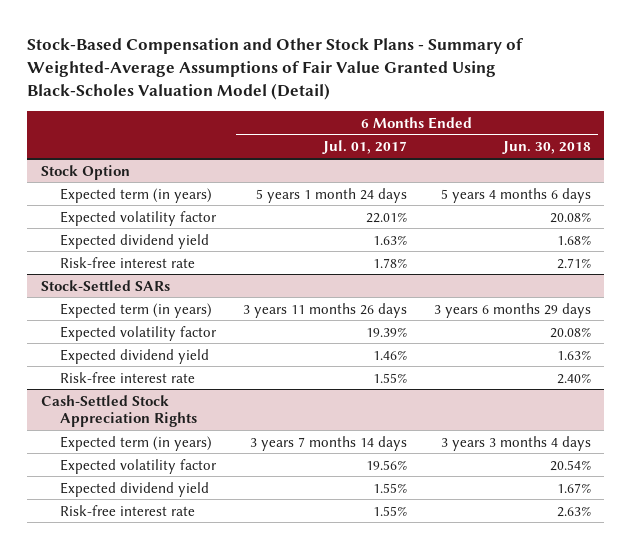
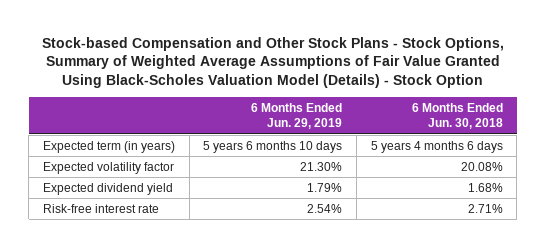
- Stock-Based Compensation and Other Stock Plans - Summary of Weighted-Average Assumptions of Fair Value Granted Using Black-Scholes Valuation Model (Detail)
+ Stock-based Compensation and Other Stock Plans - Stock Options, Summary of Weighted Average Assumptions of Fair Value Granted Using Black-Scholes Valuation Model (Details) - Stock Option
- | 6 Months Ended Jul. 01, 2017 | 6 Months Ended Jun. 30, 2018
+ | 6 Months Ended Jun. 29, 2019 | 6 Months Ended Jun. 30, 2018
- Stock Option
- Stock-Settled SARs
- Expected term (in years) | 3 years 11 months 26 days | 3 years 6 months 29 days
- Expected volatility factor | 19.39% | 20.08%
- Expected dividend yield | 1.46% | 1.63%
- Risk-free interest rate | 1.55% | 2.40%
- Cash-Settled Stock Appreciation Rights
- Expected term (in years) | 3 years 7 months 14 days | 3 years 3 months 4 days
- Expected volatility factor | 19.56% | 20.54%
- Expected dividend yield | 1.55% | 1.67%
- Risk-free interest rate | 1.55% | 2.63%

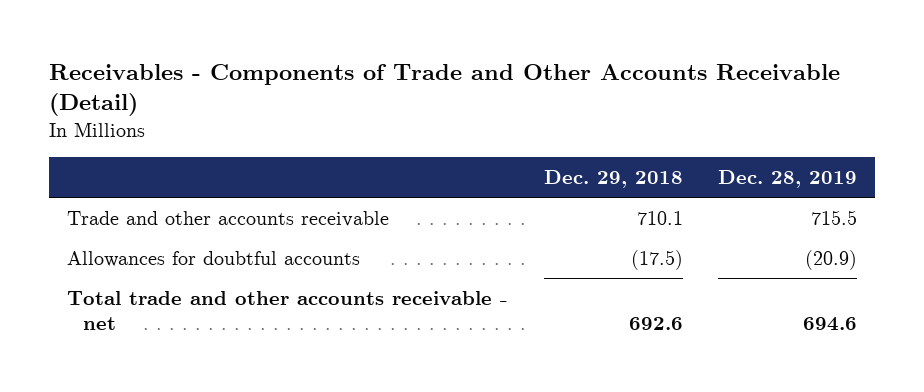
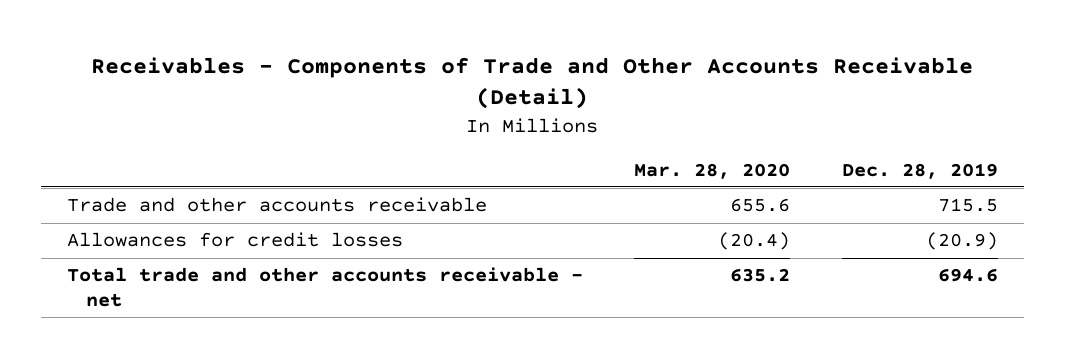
- | Dec. 29, 2018 | Dec. 28, 2019
+ | Mar. 28, 2020 | Dec. 28, 2019
- Allowances for doubtful accounts | (17.5) | (20.9)
+ Allowances for credit losses | (20.4) | (20.9)

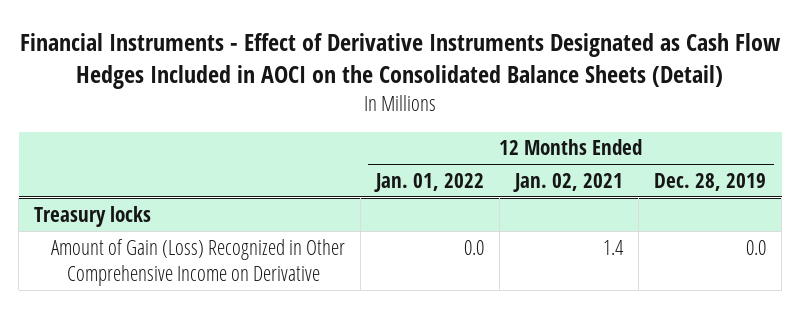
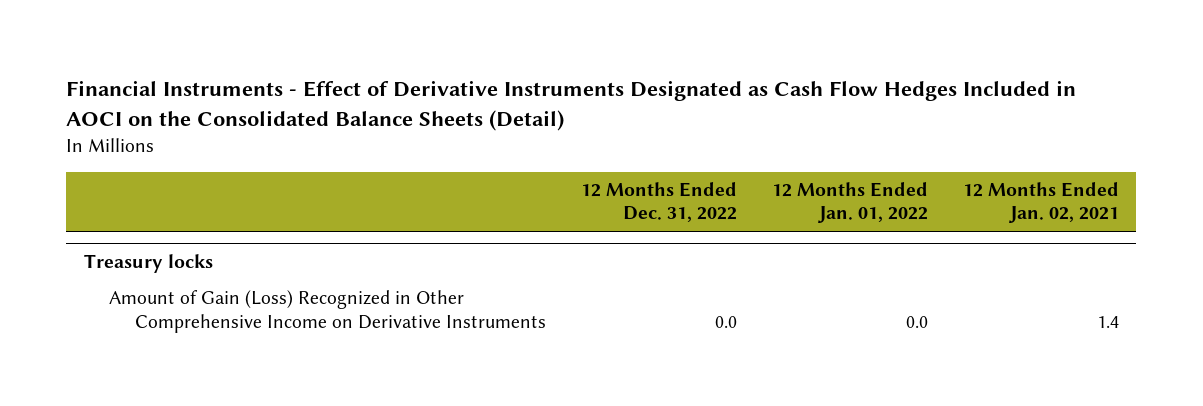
- | 12 Months Ended Jan. 01, 2022 | 12 Months Ended Jan. 02, 2021 | 12 Months Ended Dec. 28, 2019
+ | 12 Months Ended Dec. 31, 2022 | 12 Months Ended Jan. 01, 2022 | 12 Months Ended Jan. 02, 2021
@ Treasury locks
- Amount of Gain (Loss) Recognized in Other Comprehensive Income on Derivative | 0.0 | 1.4 | 0.0
+ Amount of Gain (Loss) Recognized in Other Comprehensive Income on Derivative Instruments | 0.0 | 0.0 | 1.4

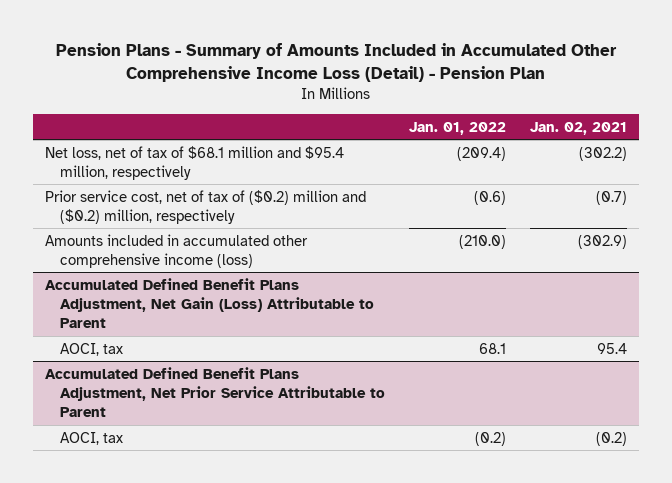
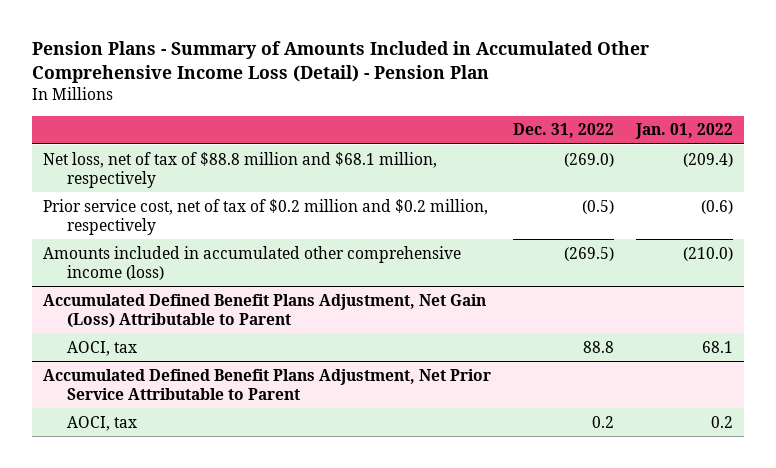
- | Jan. 01, 2022 | Jan. 02, 2021
+ | Dec. 31, 2022 | Jan. 01, 2022
- Net loss, net of tax of $68.1 million and $95.4 million, respectively | (209.4) | (302.2)
- Prior service cost, net of tax of ($0.2) million and ($0.2) million, respectively | (0.6) | (0.7)
+ Net loss, net of tax of $88.8 million and $68.1 million, respectively | (269.0) | (209.4)
+ Prior service cost, net of tax of $0.2 million and $0.2 million, respectively | (0.5) | (0.6)
@ Accumulated Defined Benefit Plans Adjustment, Net Prior Service Attributable to Parent
- AOCI, tax | (0.2) | (0.2)
+ AOCI, tax | 0.2 | 0.2

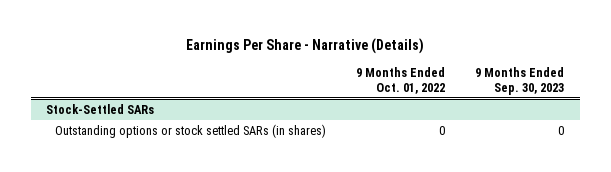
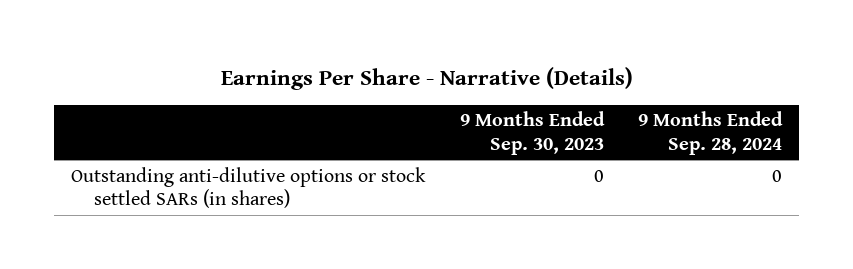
- | 9 Months Ended Oct. 01, 2022 | 9 Months Ended Sep. 30, 2023
+ | 9 Months Ended Sep. 30, 2023 | 9 Months Ended Sep. 28, 2024
- Stock-Settled SARs
- Outstanding options or stock settled SARs (in shares) | 0 | 0
+ Outstanding anti-dilutive options or stock settled SARs (in shares) | 0 | 0

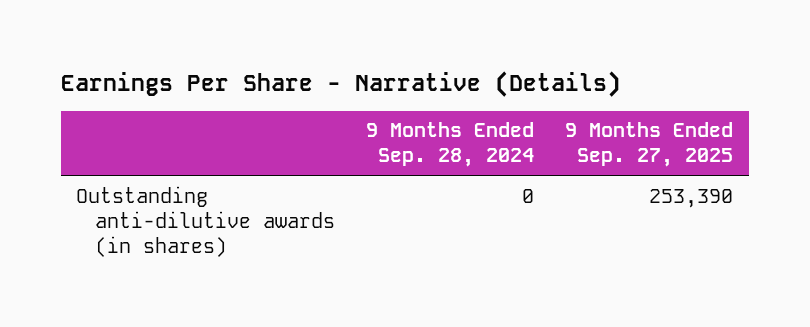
- | 9 Months Ended Sep. 30, 2023 | 9 Months Ended Sep. 28, 2024
+ | 9 Months Ended Sep. 28, 2024 | 9 Months Ended Sep. 27, 2025
- Outstanding anti-dilutive options or stock settled SARs (in shares) | 0 | 0
+ Outstanding anti-dilutive awards (in shares) | 0 | 253,390

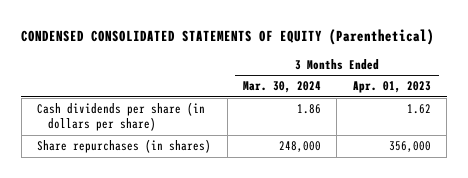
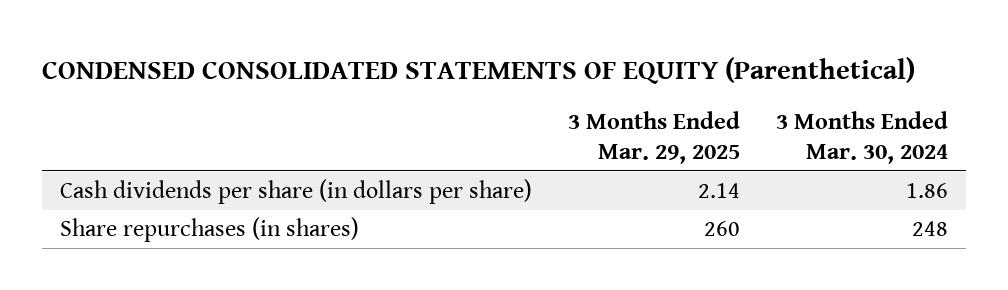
- | 3 Months Ended Mar. 30, 2024 | 3 Months Ended Apr. 01, 2023
+ | 3 Months Ended Mar. 29, 2025 | 3 Months Ended Mar. 30, 2024
- Share repurchases (in shares) | 248,000 | 356,000
+ Share repurchases (in shares) | 260 | 248

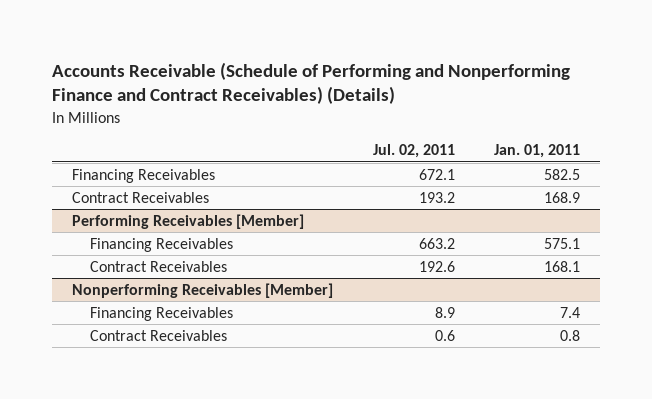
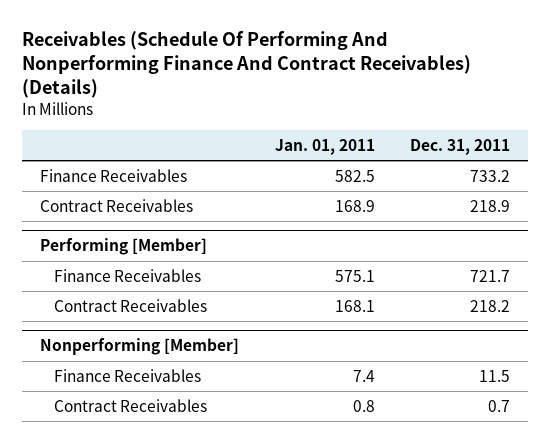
- Accounts Receivable (Schedule of Performing and Nonperforming Finance and Contract Receivables) (Details)
+ Receivables (Schedule Of Performing And Nonperforming Finance And Contract Receivables) (Details)
- | Jul. 02, 2011 | Jan. 01, 2011
+ | Jan. 01, 2011 | Dec. 31, 2011
- Financing Receivables | 672.1 | 582.5
+ Finance Receivables | 582.5 | 733.2
- Performing Receivables [Member]
- Financing Receivables | 663.2 | 575.1
+ Performing [Member]
+ Finance Receivables | 575.1 | 721.7
- Nonperforming Receivables [Member]
- Financing Receivables | 8.9 | 7.4
+ Nonperforming [Member]
+ Finance Receivables | 7.4 | 11.5

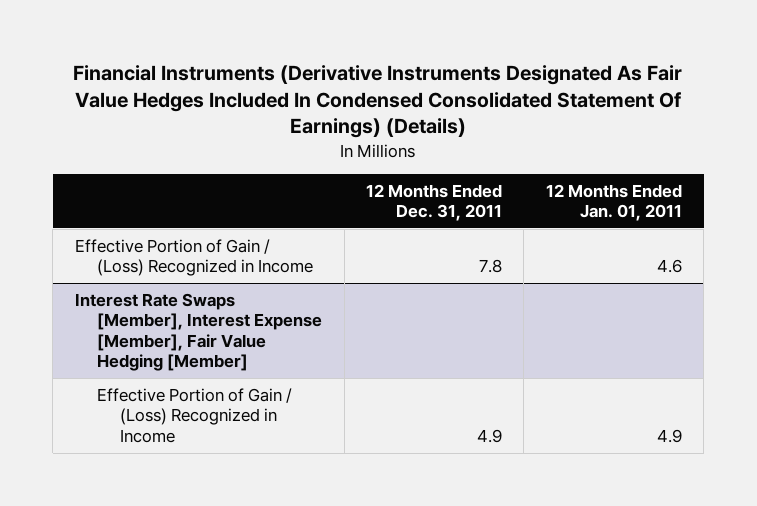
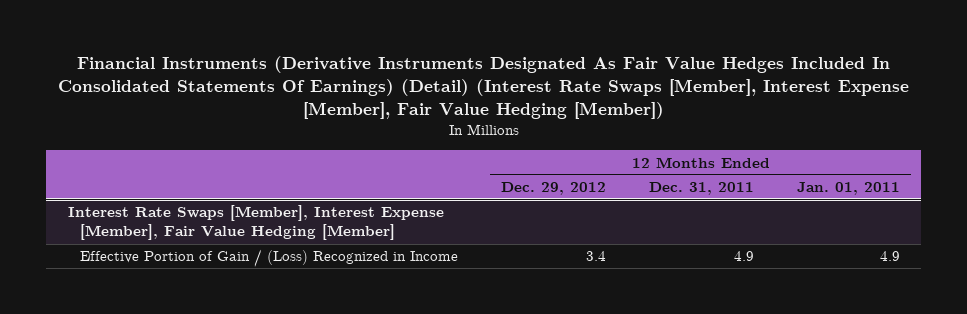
- Financial Instruments (Derivative Instruments Designated As Fair Value Hedges Included In Condensed Consolidated Statement Of Earnings) (Details)
+ Financial Instruments (Derivative Instruments Designated As Fair Value Hedges Included In Consolidated Statements Of Earnings) (Detail) (Interest Rate Swaps [Member], Interest Expense [Member], Fair Value Hedging [Member])
- | 12 Months Ended Dec. 31, 2011 | 12 Months Ended Jan. 01, 2011
+ | 12 Months Ended Dec. 29, 2012 | 12 Months Ended Dec. 31, 2011 | 12 Months Ended Jan. 01, 2011
- Effective Portion of Gain / (Loss) Recognized in Income | 7.8 | 4.6

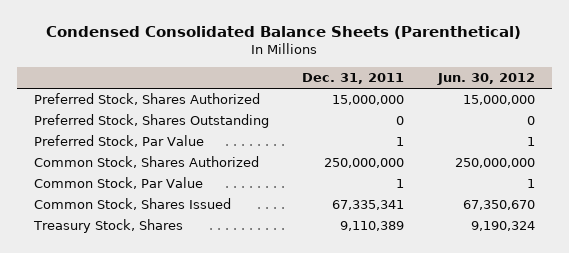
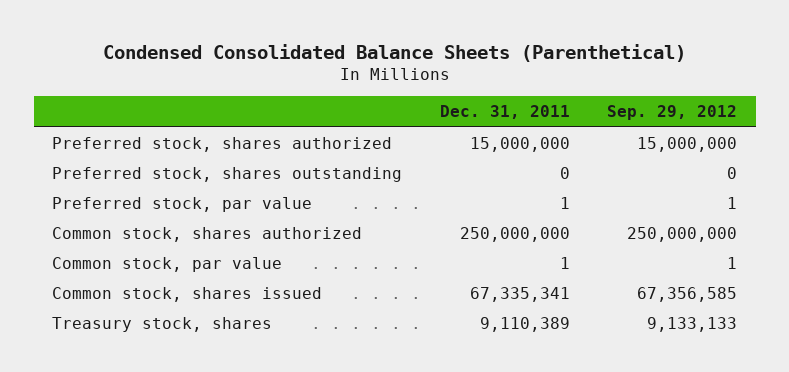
- | Dec. 31, 2011 | Jun. 30, 2012
+ | Dec. 31, 2011 | Sep. 29, 2012
- Preferred Stock, Shares Authorized | 15,000,000 | 15,000,000
- Preferred Stock, Shares Outstanding | 0 | 0
- Preferred Stock, Par Value | 1 | 1
- Common Stock, Shares Authorized | 250,000,000 | 250,000,000
- Common Stock, Par Value | 1 | 1
- Common Stock, Shares Issued | 67,335,341 | 67,350,670
- Treasury Stock, Shares | 9,110,389 | 9,190,324
+ Preferred stock, shares authorized | 15,000,000 | 15,000,000
+ Preferred stock, shares outstanding | 0 | 0
+ Preferred stock, par value | 1 | 1
+ Common stock, shares authorized | 250,000,000 | 250,000,000
+ Common stock, par value | 1 | 1
+ Common stock, shares issued | 67,335,341 | 67,356,585
+ Treasury stock, shares | 9,110,389 | 9,133,133

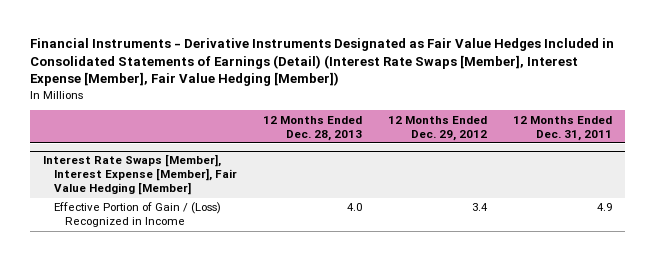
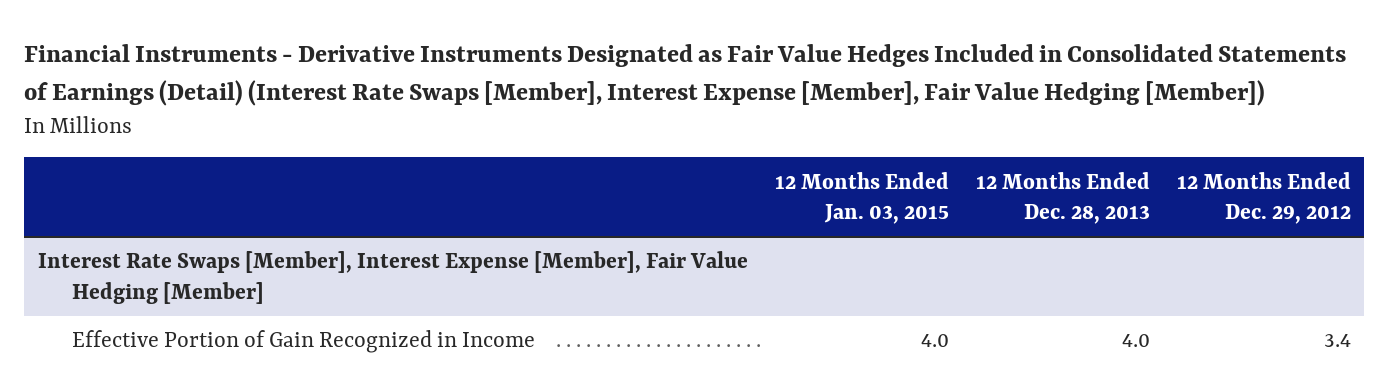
- | 12 Months Ended Dec. 28, 2013 | 12 Months Ended Dec. 29, 2012 | 12 Months Ended Dec. 31, 2011
+ | 12 Months Ended Jan. 03, 2015 | 12 Months Ended Dec. 28, 2013 | 12 Months Ended Dec. 29, 2012
@ Interest Rate Swaps [Member], Interest Expense [Member], Fair Value Hedging [Member]
- Effective Portion of Gain / (Loss) Recognized in Income | 4.0 | 3.4 | 4.9
+ Effective Portion of Gain Recognized in Income | 4.0 | 4.0 | 3.4

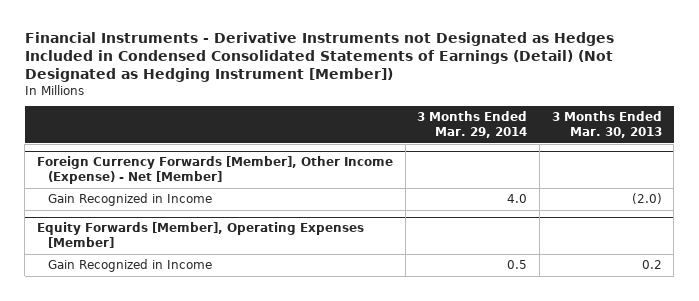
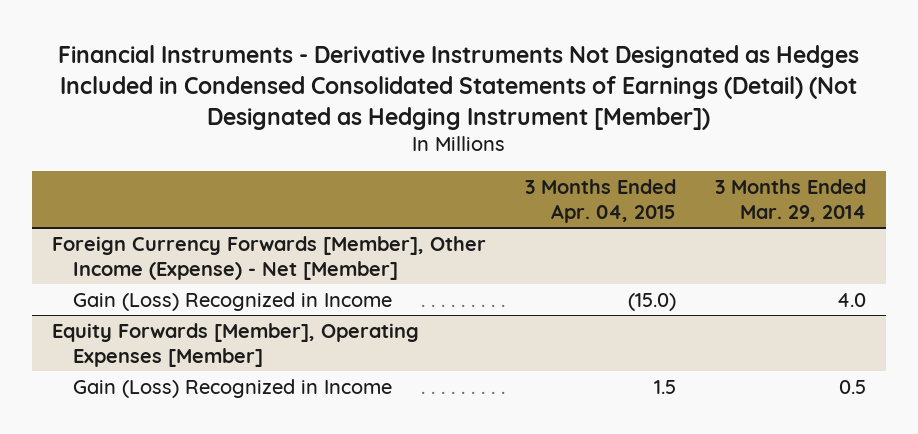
- Financial Instruments - Derivative Instruments not Designated as Hedges Included in Condensed Consolidated Statements of Earnings (Detail) (Not Designated as Hedging Instrument [Member])
+ Financial Instruments - Derivative Instruments Not Designated as Hedges Included in Condensed Consolidated Statements of Earnings (Detail) (Not Designated as Hedging Instrument [Member])
- | 3 Months Ended Mar. 29, 2014 | 3 Months Ended Mar. 30, 2013
+ | 3 Months Ended Apr. 04, 2015 | 3 Months Ended Mar. 29, 2014
@ Foreign Currency Forwards [Member], Other Income (Expense) - Net [Member]
- Gain Recognized in Income | 4.0 | (2.0)
+ Gain (Loss) Recognized in Income | (15.0) | 4.0
@ Equity Forwards [Member], Operating Expenses [Member]
- Gain Recognized in Income | 0.5 | 0.2
+ Gain (Loss) Recognized in Income | 1.5 | 0.5

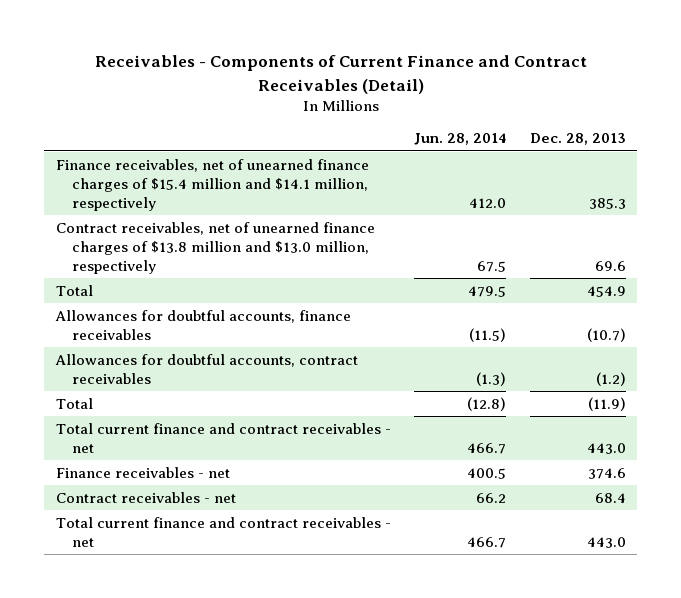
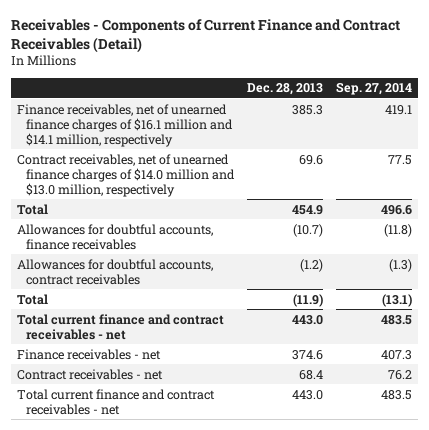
- | Jun. 28, 2014 | Dec. 28, 2013
+ | Dec. 28, 2013 | Sep. 27, 2014
- Finance receivables, net of unearned finance charges of $15.4 million and $14.1 million, respectively | 412.0 | 385.3
- Contract receivables, net of unearned finance charges of $13.8 million and $13.0 million, respectively | 67.5 | 69.6
+ Finance receivables, net of unearned finance charges of $16.1 million and $14.1 million, respectively | 385.3 | 419.1
+ Contract receivables, net of unearned finance charges of $14.0 million and $13.0 million, respectively | 69.6 | 77.5

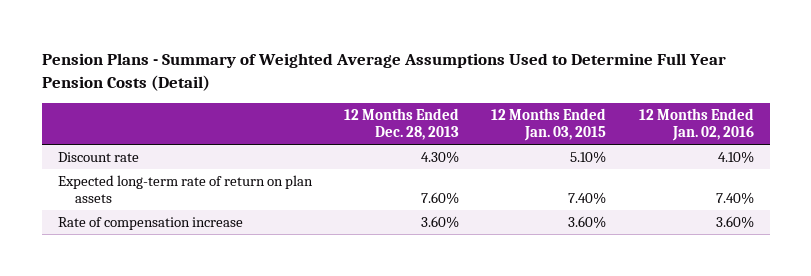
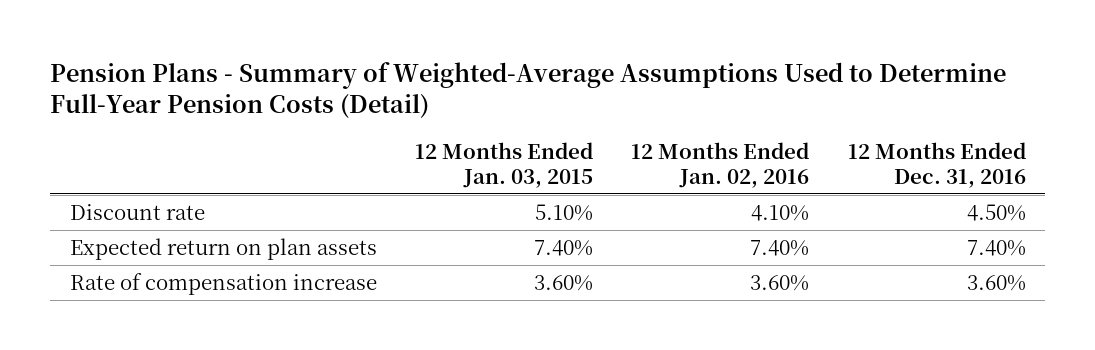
- Pension Plans - Summary of Weighted Average Assumptions Used to Determine Full Year Pension Costs (Detail)
+ Pension Plans - Summary of Weighted-Average Assumptions Used to Determine Full-Year Pension Costs (Detail)
- | 12 Months Ended Dec. 28, 2013 | 12 Months Ended Jan. 03, 2015 | 12 Months Ended Jan. 02, 2016
+ | 12 Months Ended Jan. 03, 2015 | 12 Months Ended Jan. 02, 2016 | 12 Months Ended Dec. 31, 2016
- Expected long-term rate of return on plan assets | 7.60% | 7.40% | 7.40%
+ Expected return on plan assets | 7.40% | 7.40% | 7.40%

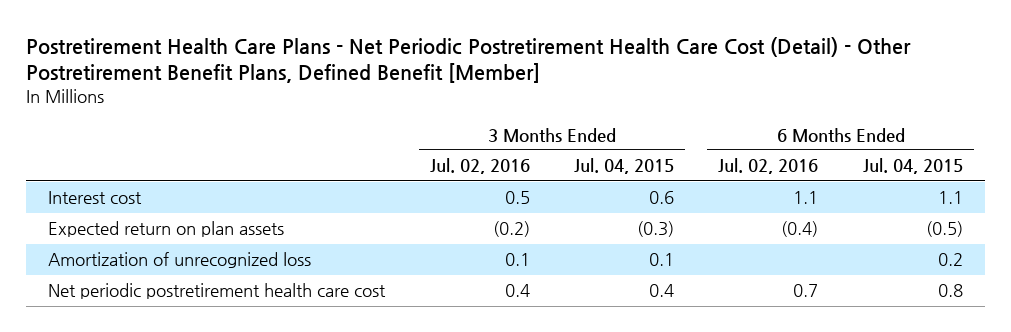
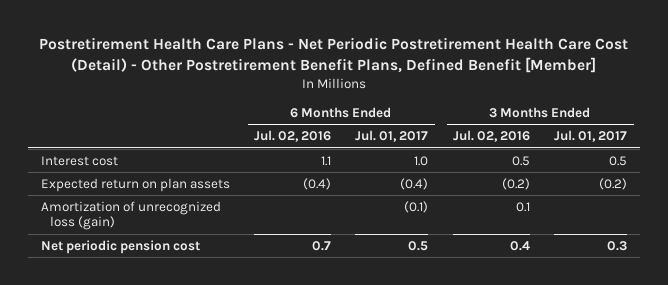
- | 3 Months Ended Jul. 02, 2016 | 3 Months Ended Jul. 04, 2015 | 6 Months Ended Jul. 02, 2016 | 6 Months Ended Jul. 04, 2015
+ | 6 Months Ended Jul. 02, 2016 | 6 Months Ended Jul. 01, 2017 | 3 Months Ended Jul. 02, 2016 | 3 Months Ended Jul. 01, 2017
- Amortization of unrecognized loss | 0.1 | 0.1 | | 0.2
- Net periodic postretirement health care cost | 0.4 | 0.4 | 0.7 | 0.8
+ Amortization of unrecognized loss (gain) | | (0.1) | 0.1 |
+ Net periodic pension cost | 0.7 | 0.5 | 0.4 | 0.3

